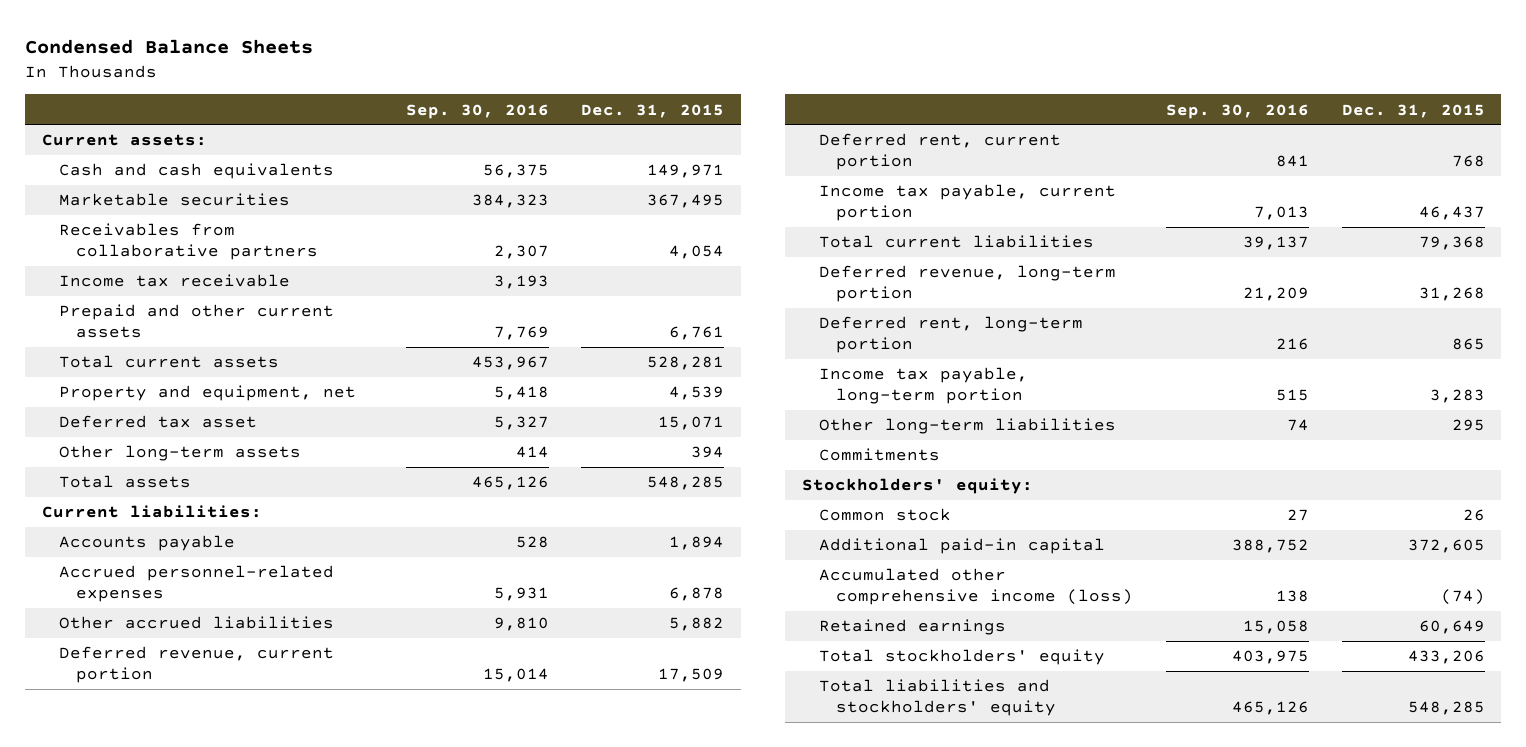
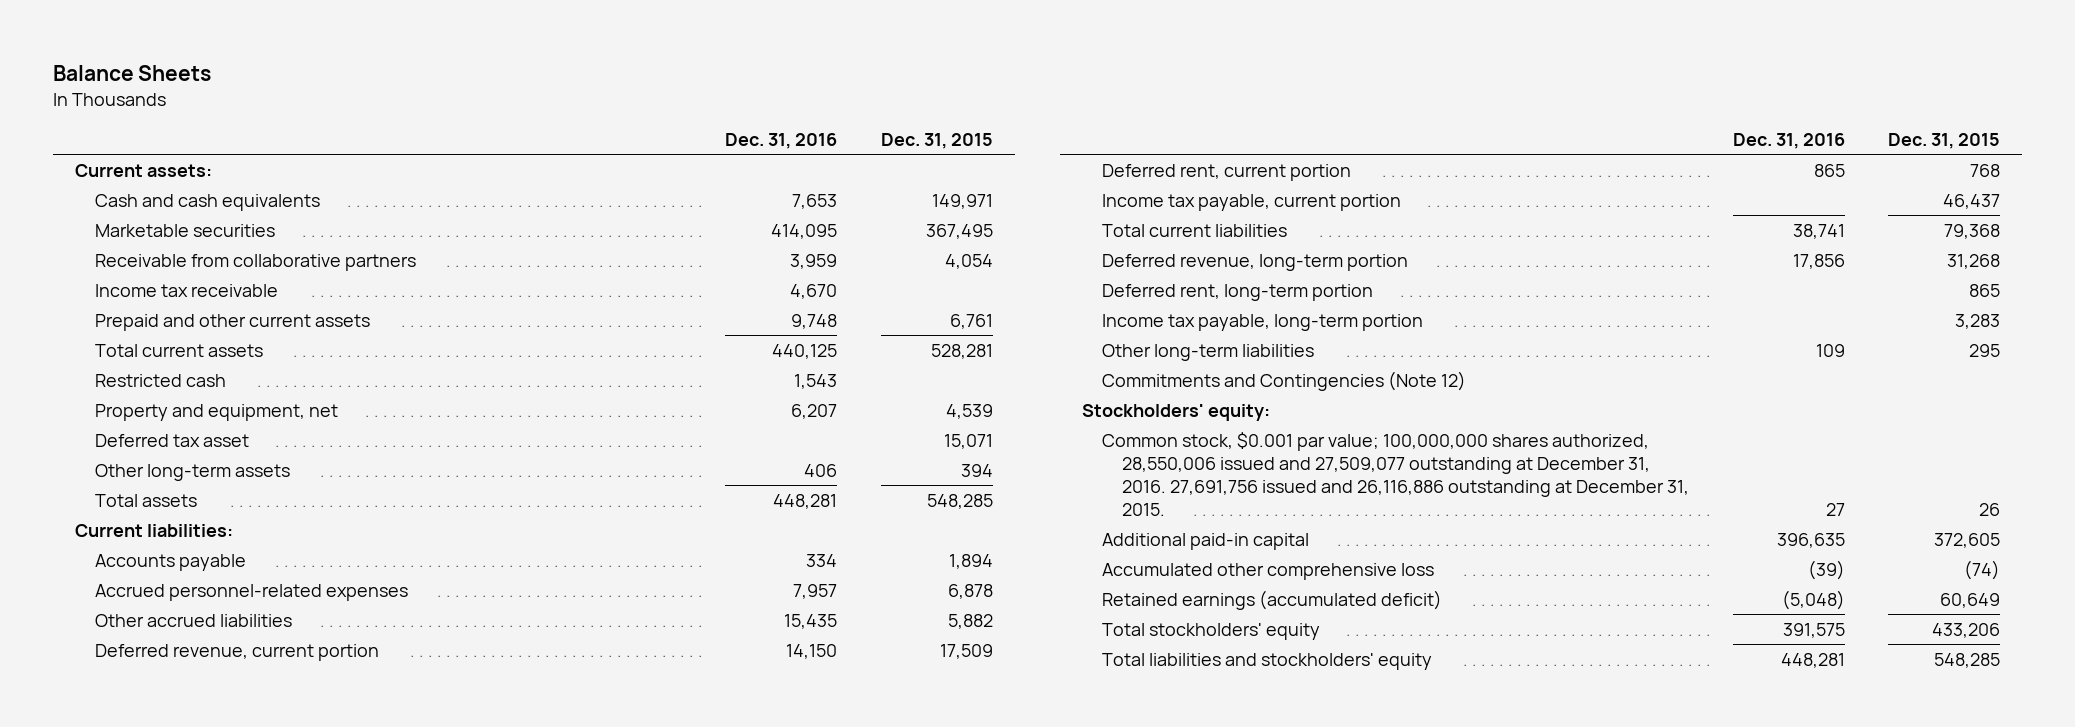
- Condensed Balance Sheets
+ Balance Sheets
- | Sep. 30, 2016 | Dec. 31, 2015
+ | Dec. 31, 2016 | Dec. 31, 2015
- Receivables from collaborative partners | 2,307 | 4,054
+ Receivable from collaborative partners | 3,959 | 4,054
+ Restricted cash | 1,543 |
- Commitments
+ Commitments and Contingencies (Note 12)
- Common stock | 27 | 26
+ Common stock, $0.001 par value; 100,000,000 shares authorized, 28,550,006 issued and 27,509,077 outstanding at December 31, 2016. 27,691,756 issued and 26,116,886 outstanding at December 31, 2015. | 27 | 26
- Accumulated other comprehensive income (loss) | 138 | (74)
- Retained earnings | 15,058 | 60,649
+ Accumulated other comprehensive loss | (39) | (74)
+ Retained earnings (accumulated deficit) | (5,048) | 60,649

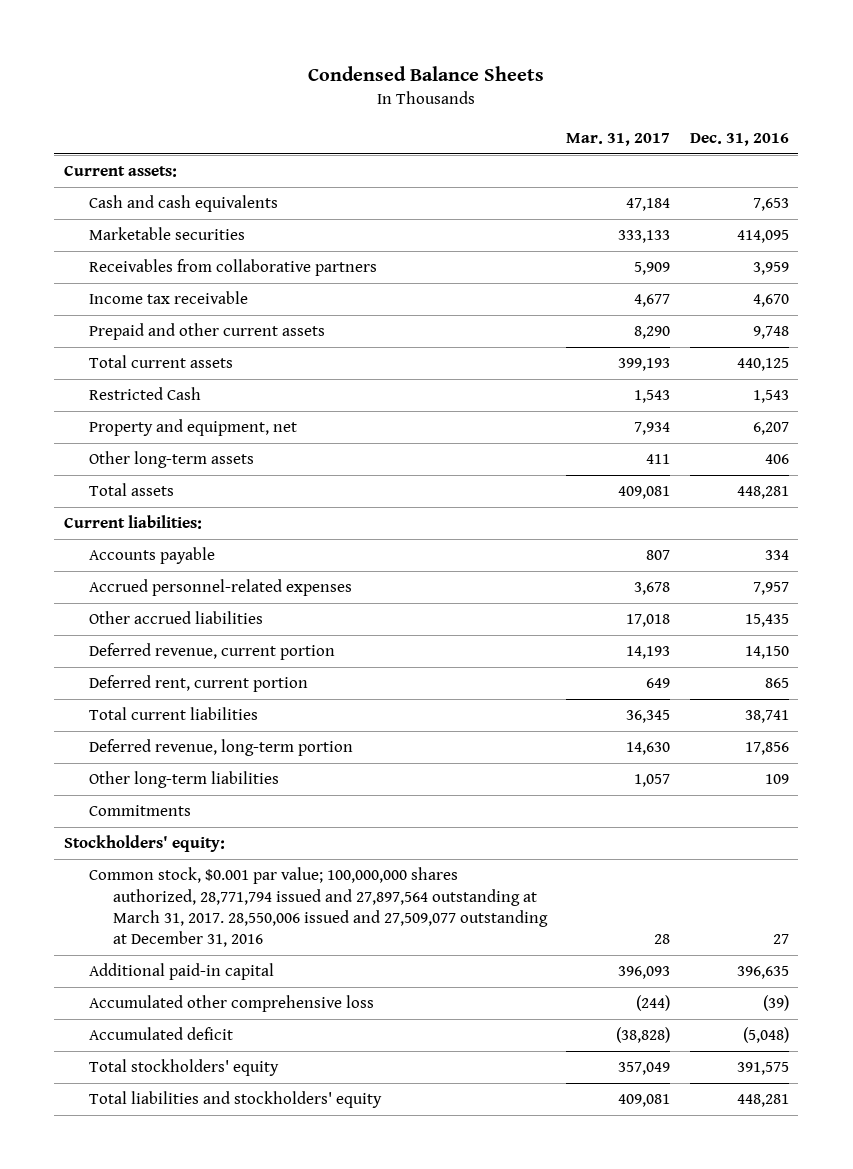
- Balance Sheets
+ Condensed Balance Sheets
- | Dec. 31, 2016 | Dec. 31, 2015
+ | Mar. 31, 2017 | Dec. 31, 2016
- Receivable from collaborative partners | 3,959 | 4,054
+ Receivables from collaborative partners | 5,909 | 3,959
- Restricted cash | 1,543 |
+ Restricted Cash | 1,543 | 1,543
- Deferred tax asset | | 15,071
- Income tax payable, current portion | | 46,437
- Deferred rent, long-term portion | | 865
- Income tax payable, long-term portion | | 3,283
- Commitments and Contingencies (Note 12)
+ Commitments
- Common stock, $0.001 par value; 100,000,000 shares authorized, 28,550,006 issued and 27,509,077 outstanding at December 31, 2016. 27,691,756 issued and 26,116,886 outstanding at December 31, 2015. | 27 | 26
+ Common stock, $0.001 par value; 100,000,000 shares authorized, 28,771,794 issued and 27,897,564 outstanding at March 31, 2017. 28,550,006 issued and 27,509,077 outstanding at December 31, 2016 | 28 | 27
- Retained earnings (accumulated deficit) | (5,048) | 60,649
+ Accumulated deficit | (38,828) | (5,048)

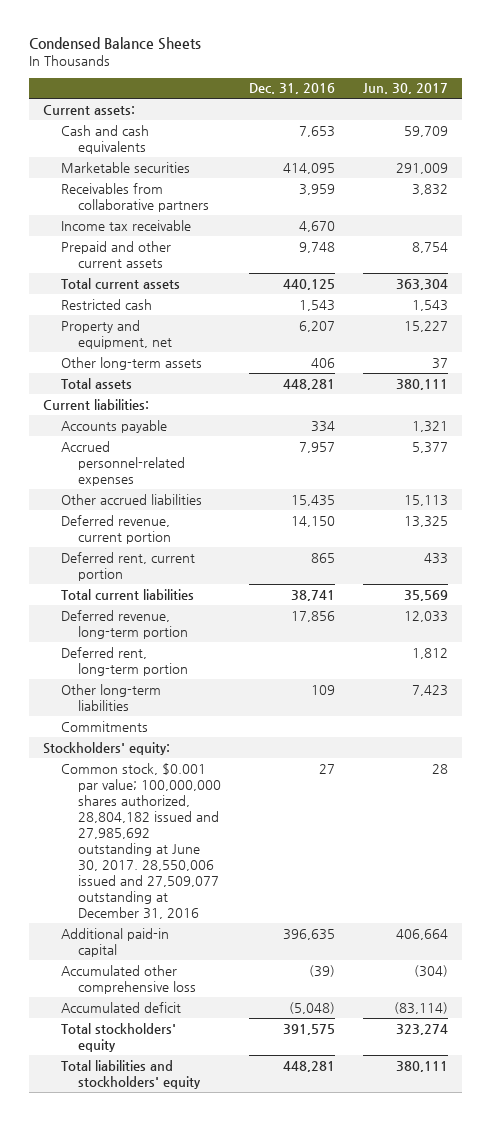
- | Mar. 31, 2017 | Dec. 31, 2016
+ | Dec. 31, 2016 | Jun. 30, 2017
- Restricted Cash | 1,543 | 1,543
+ Restricted cash | 1,543 | 1,543
+ Deferred rent, long-term portion | | 1,812
- Common stock, $0.001 par value; 100,000,000 shares authorized, 28,771,794 issued and 27,897,564 outstanding at March 31, 2017. 28,550,006 issued and 27,509,077 outstanding at December 31, 2016 | 28 | 27
+ Common stock, $0.001 par value; 100,000,000 shares authorized, 28,804,182 issued and 27,985,692 outstanding at June 30, 2017. 28,550,006 issued and 27,509,077 outstanding at December 31, 2016 | 27 | 28

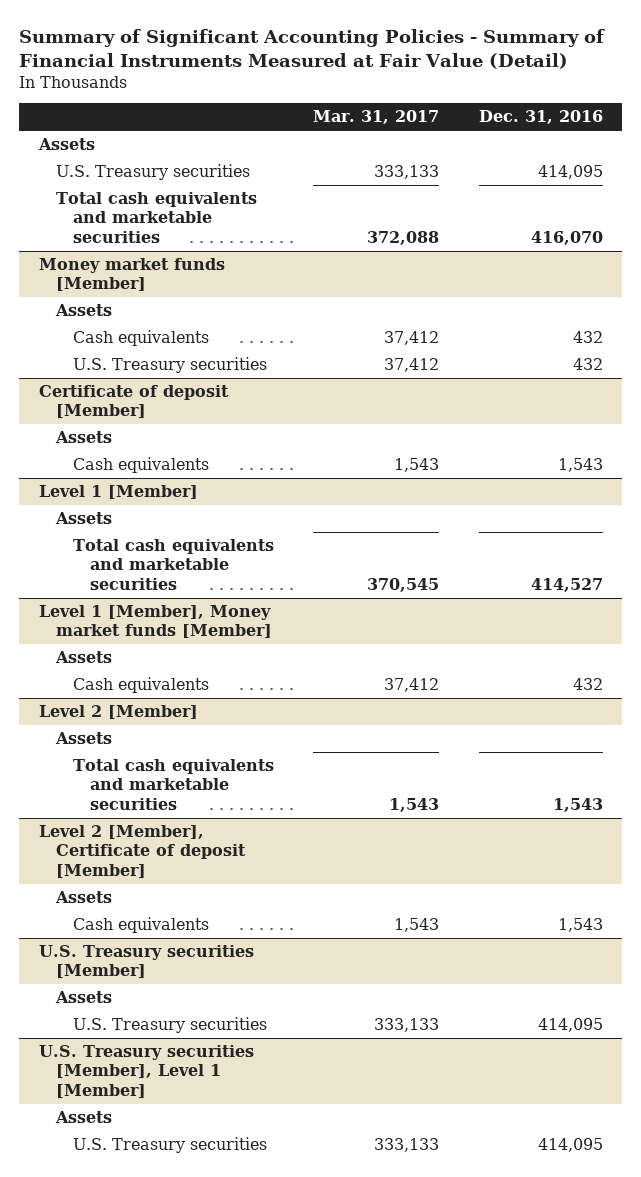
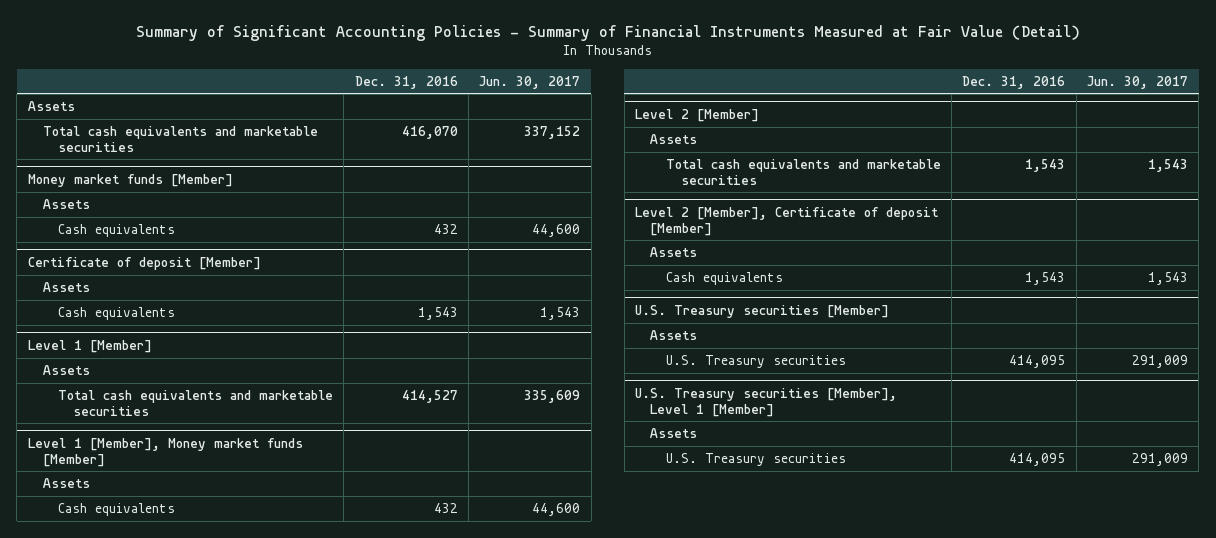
- | Mar. 31, 2017 | Dec. 31, 2016
+ | Dec. 31, 2016 | Jun. 30, 2017
- U.S. Treasury securities | 333,133 | 414,095
@ Money market funds [Member]
- U.S. Treasury securities | 37,412 | 432

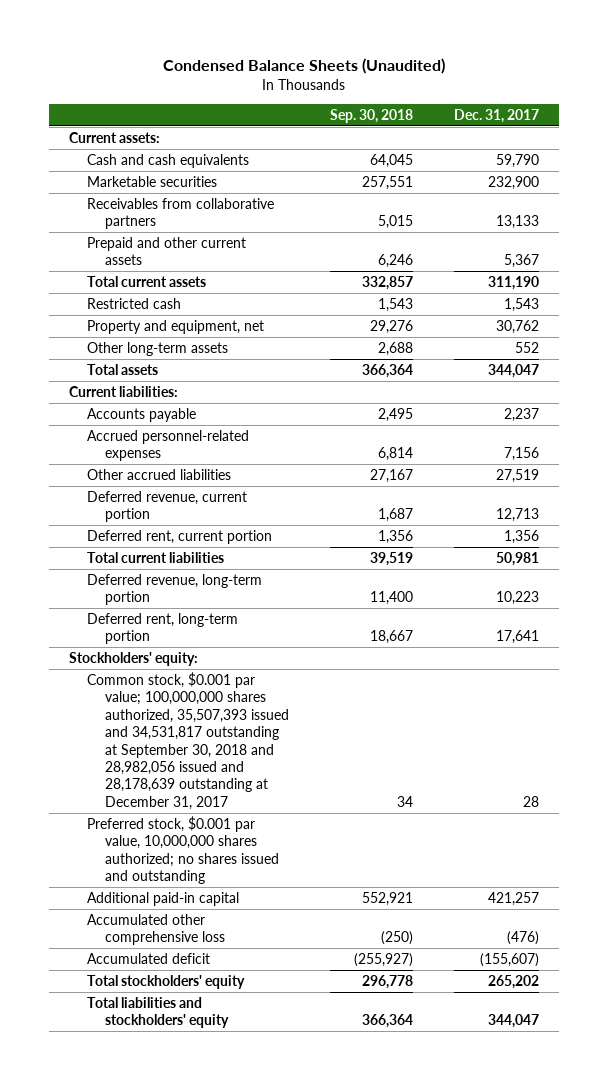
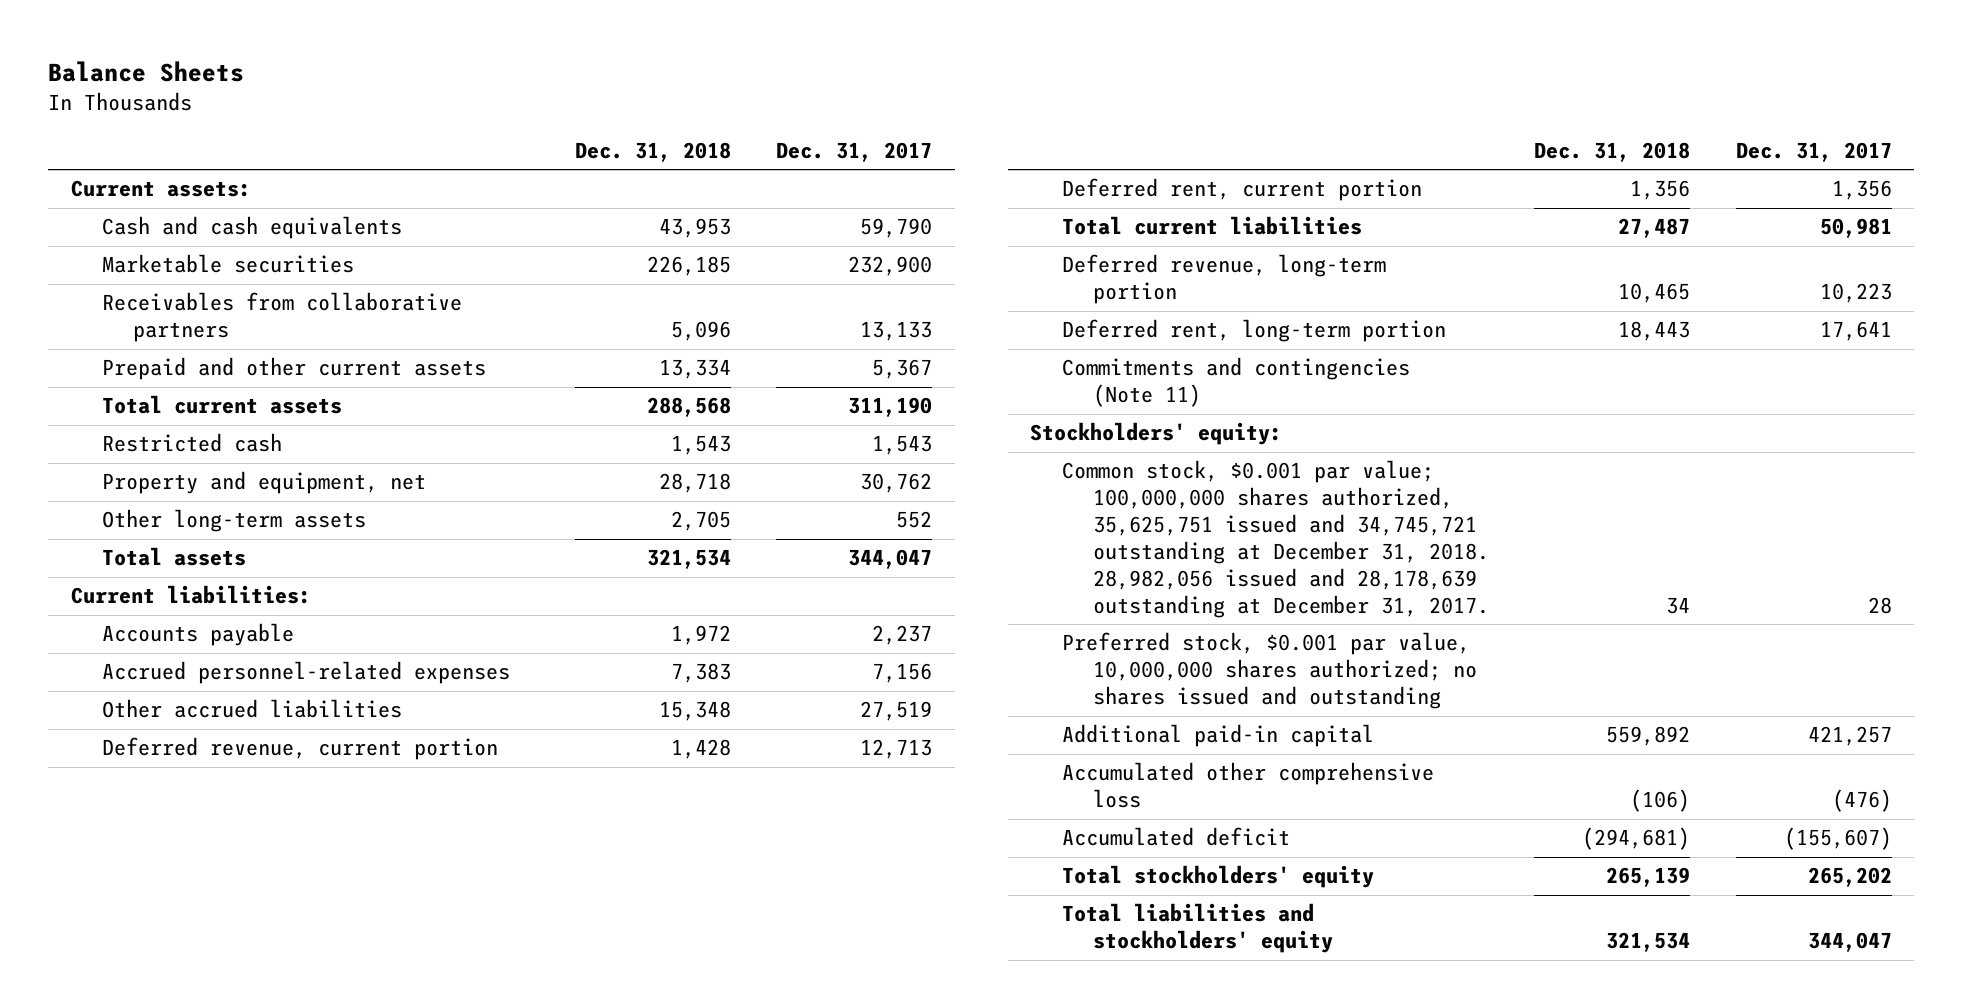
- Condensed Balance Sheets (Unaudited)
+ Balance Sheets
- | Sep. 30, 2018 | Dec. 31, 2017
+ | Dec. 31, 2018 | Dec. 31, 2017
+ Commitments and contingencies (Note 11)
- Common stock, $0.001 par value; 100,000,000 shares authorized, 35,507,393 issued and 34,531,817 outstanding at September 30, 2018 and 28,982,056 issued and 28,178,639 outstanding at December 31, 2017 | 34 | 28
+ Common stock, $0.001 par value; 100,000,000 shares authorized, 35,625,751 issued and 34,745,721 outstanding at December 31, 2018. 28,982,056 issued and 28,178,639 outstanding at December 31, 2017. | 34 | 28

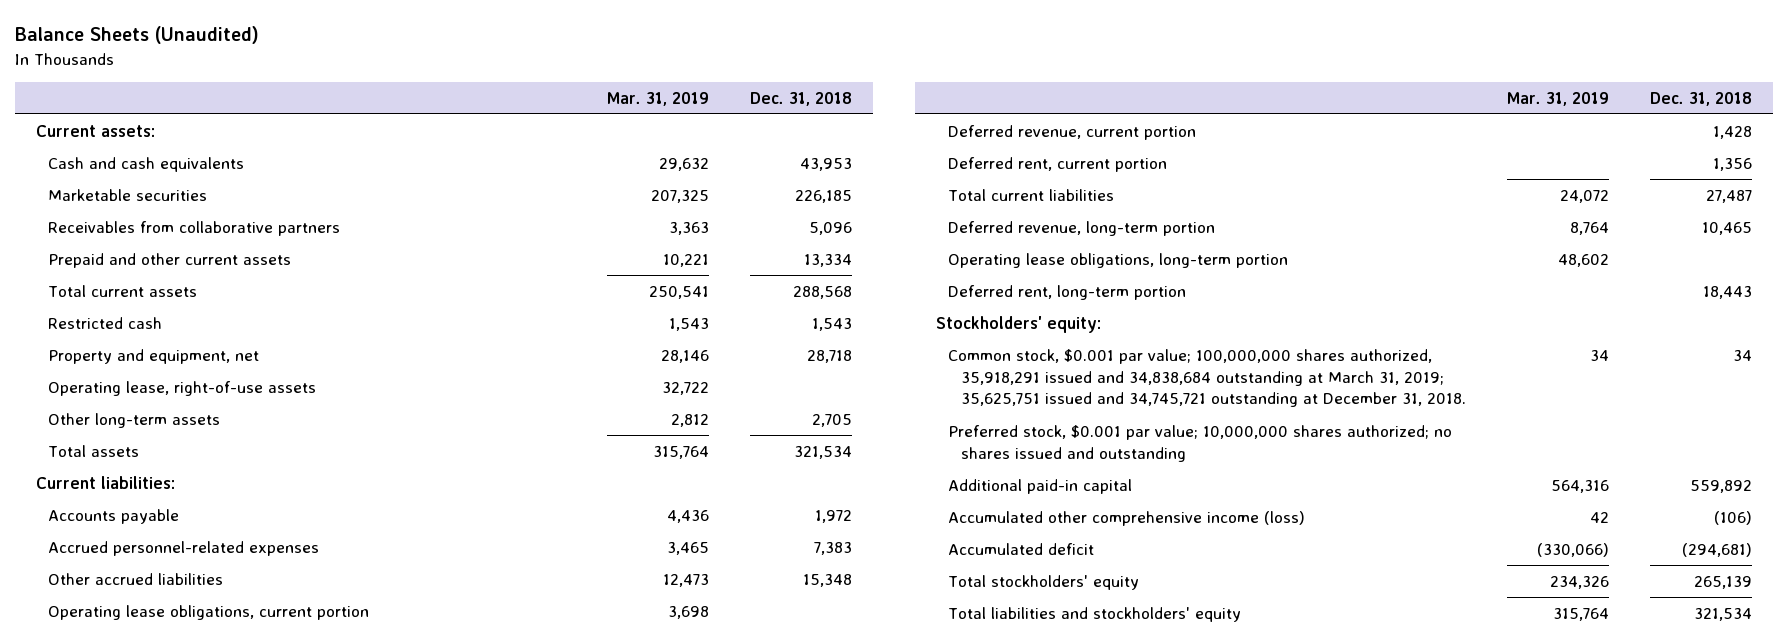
- Balance Sheets
+ Balance Sheets (Unaudited)
- | Dec. 31, 2018 | Dec. 31, 2017
+ | Mar. 31, 2019 | Dec. 31, 2018
+ Operating lease, right-of-use assets | 32,722 |
+ Operating lease obligations, current portion | 3,698 |
+ Operating lease obligations, long-term portion | 48,602 |
- Commitments and contingencies (Note 11)
- Common stock, $0.001 par value; 100,000,000 shares authorized, 35,625,751 issued and 34,745,721 outstanding at December 31, 2018. 28,982,056 issued and 28,178,639 outstanding at December 31, 2017. | 34 | 28
- Preferred stock, $0.001 par value, 10,000,000 shares authorized; no shares issued and outstanding
+ Common stock, $0.001 par value; 100,000,000 shares authorized, 35,918,291 issued and 34,838,684 outstanding at March 31, 2019; 35,625,751 issued and 34,745,721 outstanding at December 31, 2018. | 34 | 34
+ Preferred stock, $0.001 par value; 10,000,000 shares authorized; no shares issued and outstanding
- Accumulated other comprehensive loss | (106) | (476)
+ Accumulated other comprehensive income (loss) | 42 | (106)

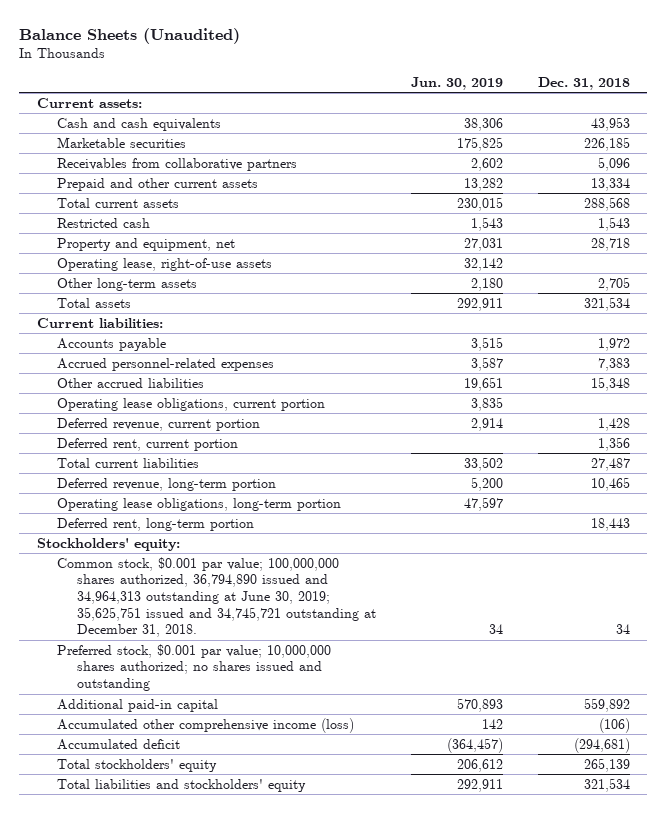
- | Mar. 31, 2019 | Dec. 31, 2018
+ | Jun. 30, 2019 | Dec. 31, 2018
- Common stock, $0.001 par value; 100,000,000 shares authorized, 35,918,291 issued and 34,838,684 outstanding at March 31, 2019; 35,625,751 issued and 34,745,721 outstanding at December 31, 2018. | 34 | 34
+ Common stock, $0.001 par value; 100,000,000 shares authorized, 36,794,890 issued and 34,964,313 outstanding at June 30, 2019; 35,625,751 issued and 34,745,721 outstanding at December 31, 2018. | 34 | 34

